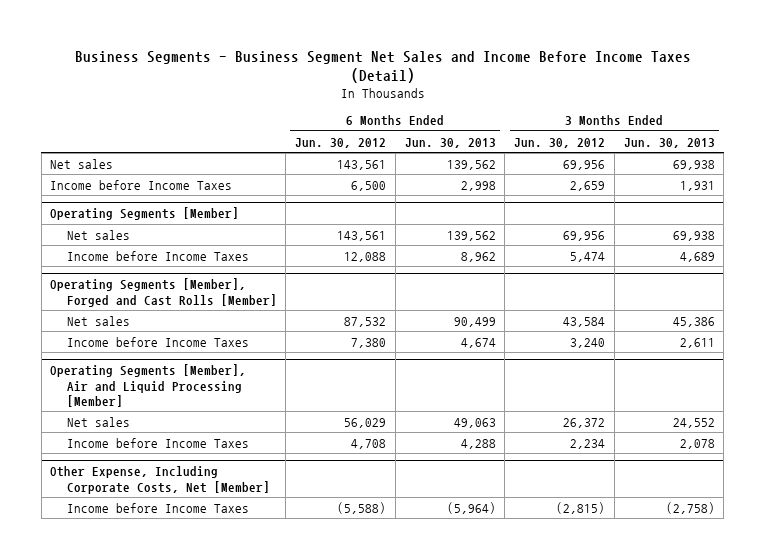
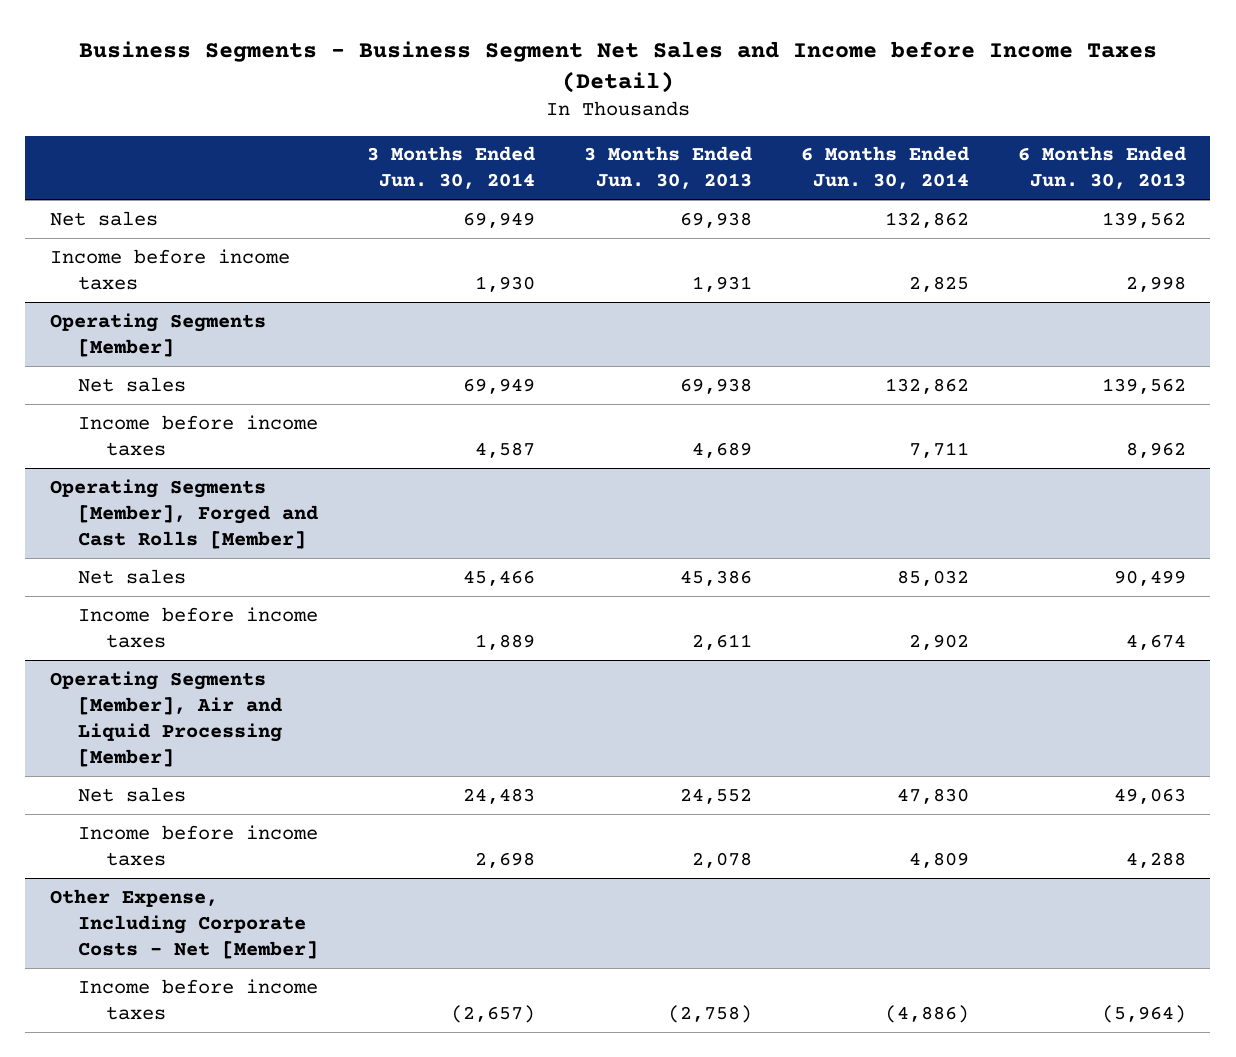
- Business Segments - Business Segment Net Sales and Income Before Income Taxes (Detail)
+ Business Segments - Business Segment Net Sales and Income before Income Taxes (Detail)
- | 6 Months Ended Jun. 30, 2012 | 6 Months Ended Jun. 30, 2013 | 3 Months Ended Jun. 30, 2012 | 3 Months Ended Jun. 30, 2013
+ | 3 Months Ended Jun. 30, 2014 | 3 Months Ended Jun. 30, 2013 | 6 Months Ended Jun. 30, 2014 | 6 Months Ended Jun. 30, 2013
- Income before Income Taxes | 6,500 | 2,998 | 2,659 | 1,931
+ Income before income taxes | 1,930 | 1,931 | 2,825 | 2,998
@ Operating Segments [Member]
- Income before Income Taxes | 12,088 | 8,962 | 5,474 | 4,689
+ Income before income taxes | 4,587 | 4,689 | 7,711 | 8,962
@ Operating Segments [Member], Forged and Cast Rolls [Member]
- Income before Income Taxes | 7,380 | 4,674 | 3,240 | 2,611
+ Income before income taxes | 1,889 | 2,611 | 2,902 | 4,674
@ Operating Segments [Member], Air and Liquid Processing [Member]
- Income before Income Taxes | 4,708 | 4,288 | 2,234 | 2,078
- Other Expense, Including Corporate Costs, Net [Member]
- Income before Income Taxes | (5,588) | (5,964) | (2,815) | (2,758)
@ Operating Segments [Member], Air and Liquid Processing [Member]
+ Income before income taxes | 2,698 | 2,078 | 4,809 | 4,288
+ Other Expense, Including Corporate Costs - Net [Member]
+ Income before income taxes | (2,657) | (2,758) | (4,886) | (5,964)

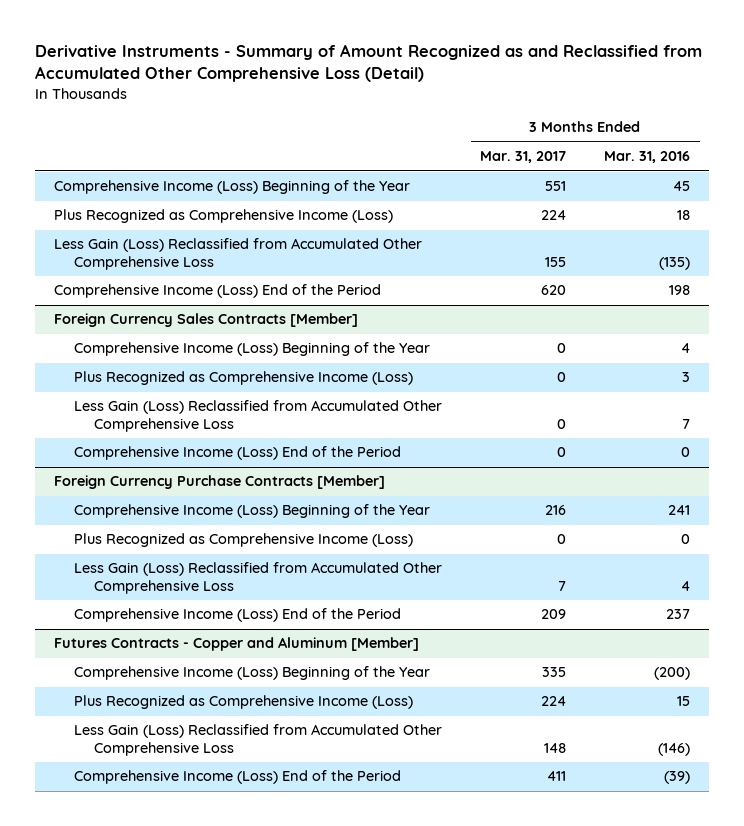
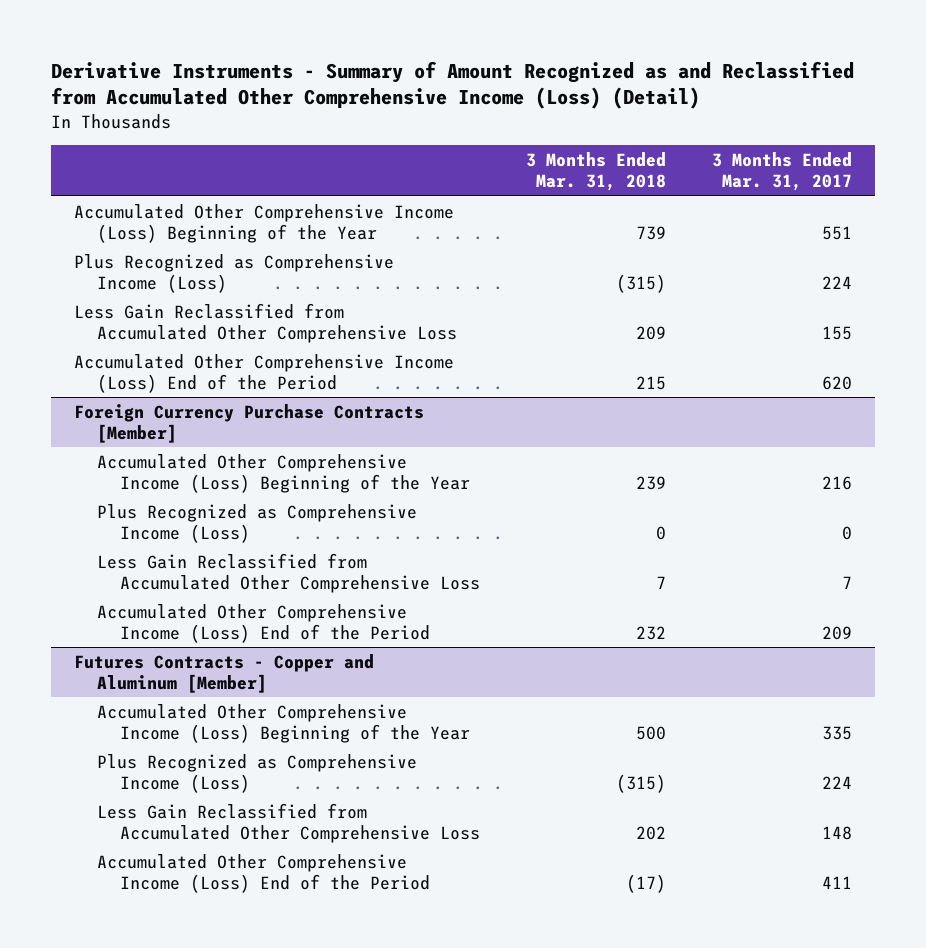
- Derivative Instruments - Summary of Amount Recognized as and Reclassified from Accumulated Other Comprehensive Loss (Detail)
+ Derivative Instruments - Summary of Amount Recognized as and Reclassified from Accumulated Other Comprehensive Income (Loss) (Detail)
- | 3 Months Ended Mar. 31, 2017 | 3 Months Ended Mar. 31, 2016
+ | 3 Months Ended Mar. 31, 2018 | 3 Months Ended Mar. 31, 2017
- Comprehensive Income (Loss) Beginning of the Year | 551 | 45
+ Accumulated Other Comprehensive Income (Loss) Beginning of the Year | 739 | 551
- Less Gain (Loss) Reclassified from Accumulated Other Comprehensive Loss | 155 | (135)
- Comprehensive Income (Loss) End of the Period | 620 | 198
- Foreign Currency Sales Contracts [Member]
- Comprehensive Income (Loss) Beginning of the Year | 0 | 4
- Plus Recognized as Comprehensive Income (Loss) | 0 | 3
- Less Gain (Loss) Reclassified from Accumulated Other Comprehensive Loss | 0 | 7
- Comprehensive Income (Loss) End of the Period | 0 | 0
+ Less Gain Reclassified from Accumulated Other Comprehensive Loss | 209 | 155
+ Accumulated Other Comprehensive Income (Loss) End of the Period | 215 | 620
@ Foreign Currency Purchase Contracts [Member]
- Comprehensive Income (Loss) Beginning of the Year | 216 | 241
+ Accumulated Other Comprehensive Income (Loss) Beginning of the Year | 239 | 216
- Less Gain (Loss) Reclassified from Accumulated Other Comprehensive Loss | 7 | 4
- Comprehensive Income (Loss) End of the Period | 209 | 237
+ Less Gain Reclassified from Accumulated Other Comprehensive Loss | 7 | 7
+ Accumulated Other Comprehensive Income (Loss) End of the Period | 232 | 209
@ Futures Contracts - Copper and Aluminum [Member]
- Comprehensive Income (Loss) Beginning of the Year | 335 | (200)
+ Accumulated Other Comprehensive Income (Loss) Beginning of the Year | 500 | 335
- Less Gain (Loss) Reclassified from Accumulated Other Comprehensive Loss | 148 | (146)
- Comprehensive Income (Loss) End of the Period | 411 | (39)
+ Less Gain Reclassified from Accumulated Other Comprehensive Loss | 202 | 148
+ Accumulated Other Comprehensive Income (Loss) End of the Period | (17) | 411

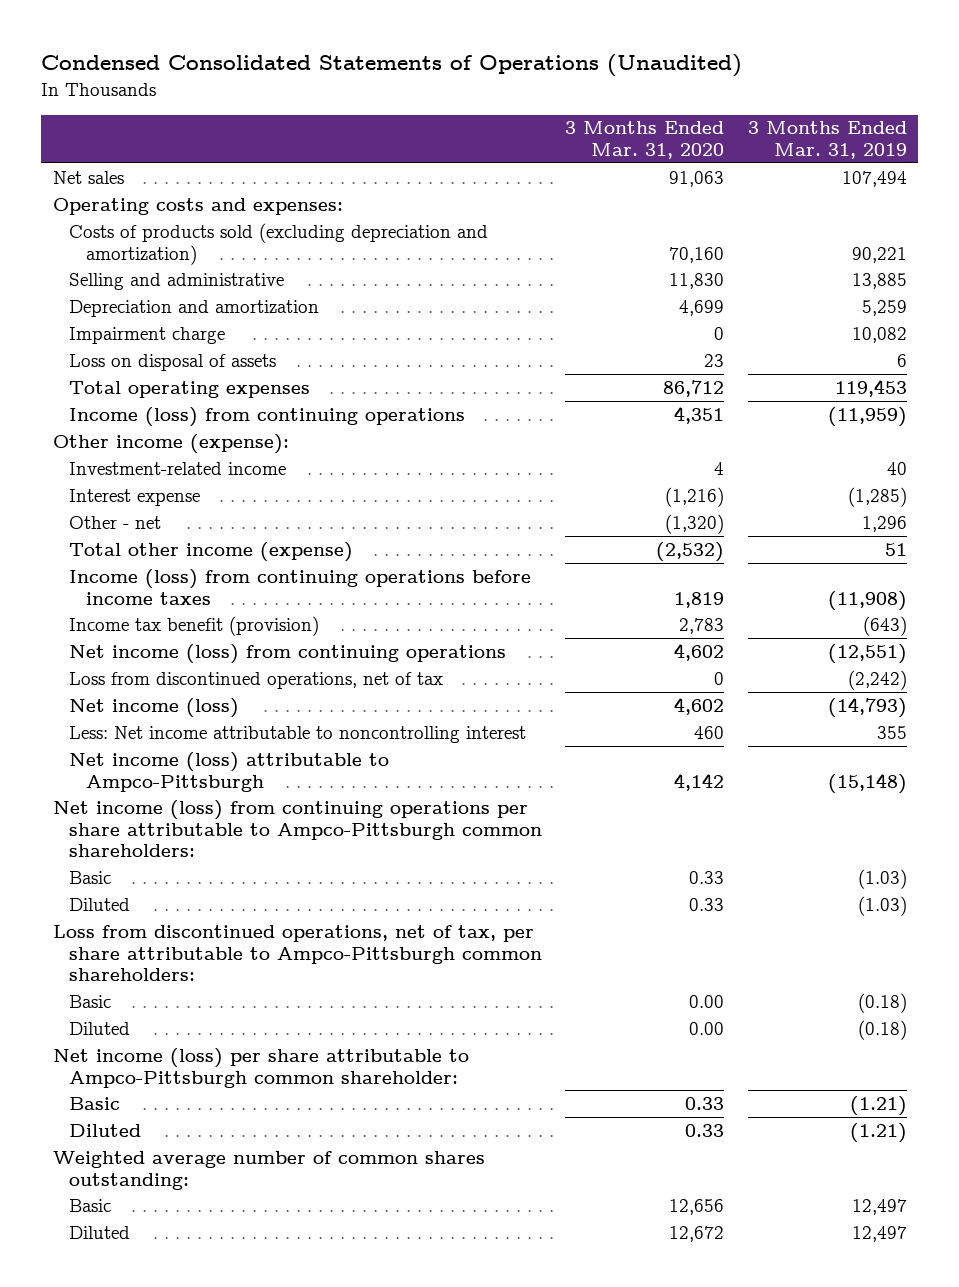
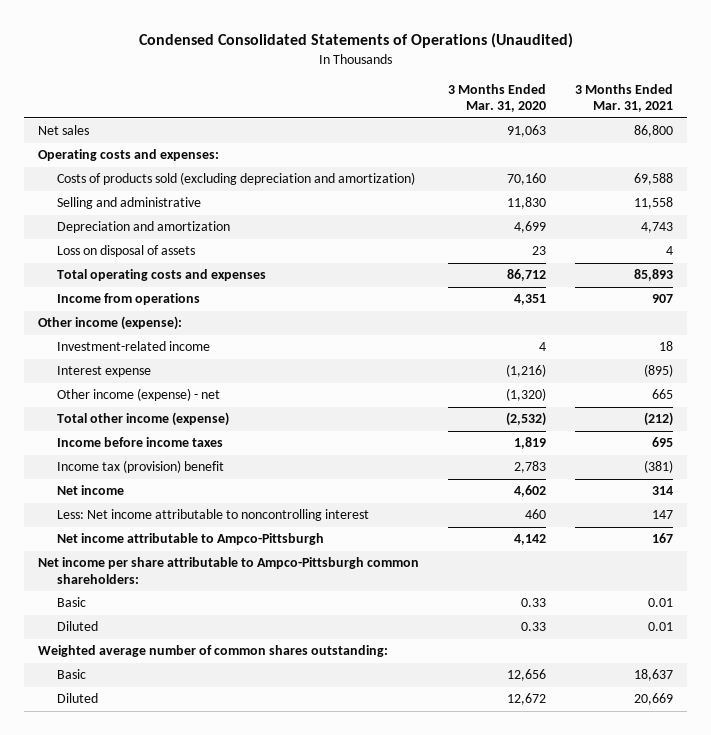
- | 3 Months Ended Mar. 31, 2020 | 3 Months Ended Mar. 31, 2019
+ | 3 Months Ended Mar. 31, 2020 | 3 Months Ended Mar. 31, 2021
- Impairment charge | 0 | 10,082
- Total operating expenses | 86,712 | 119,453
- Income (loss) from continuing operations | 4,351 | (11,959)
+ Total operating costs and expenses | 86,712 | 85,893
+ Income from operations | 4,351 | 907
- Other - net | (1,320) | 1,296
+ Other income (expense) - net | (1,320) | 665
- Income (loss) from continuing operations before income taxes | 1,819 | (11,908)
- Income tax benefit (provision) | 2,783 | (643)
- Net income (loss) from continuing operations | 4,602 | (12,551)
- Loss from discontinued operations, net of tax | 0 | (2,242)
- Net income (loss) | 4,602 | (14,793)
+ Income before income taxes | 1,819 | 695
+ Income tax (provision) benefit | 2,783 | (381)
+ Net income | 4,602 | 314
- Net income (loss) attributable to Ampco-Pittsburgh | 4,142 | (15,148)
- Net income (loss) from continuing operations per share attributable to Ampco-Pittsburgh common shareholders:
- Basic | 0.33 | (1.03)
- Diluted | 0.33 | (1.03)
- Loss from discontinued operations, net of tax, per share attributable to Ampco-Pittsburgh common shareholders:
- Basic | 0.00 | (0.18)
- Diluted | 0.00 | (0.18)
- Net income (loss) per share attributable to Ampco-Pittsburgh common shareholder:
+ Net income attributable to Ampco-Pittsburgh | 4,142 | 167
+ Net income per share attributable to Ampco-Pittsburgh common shareholders:

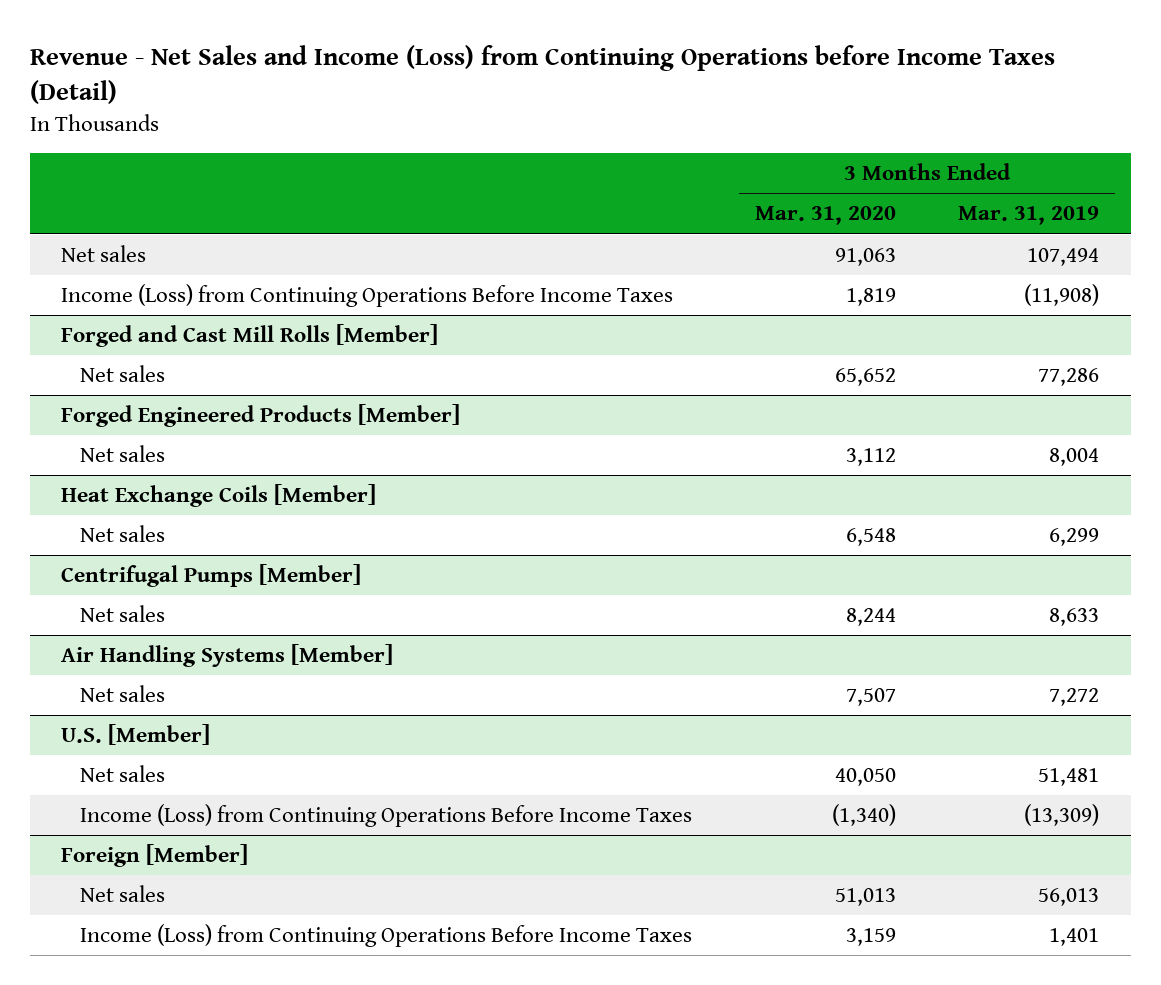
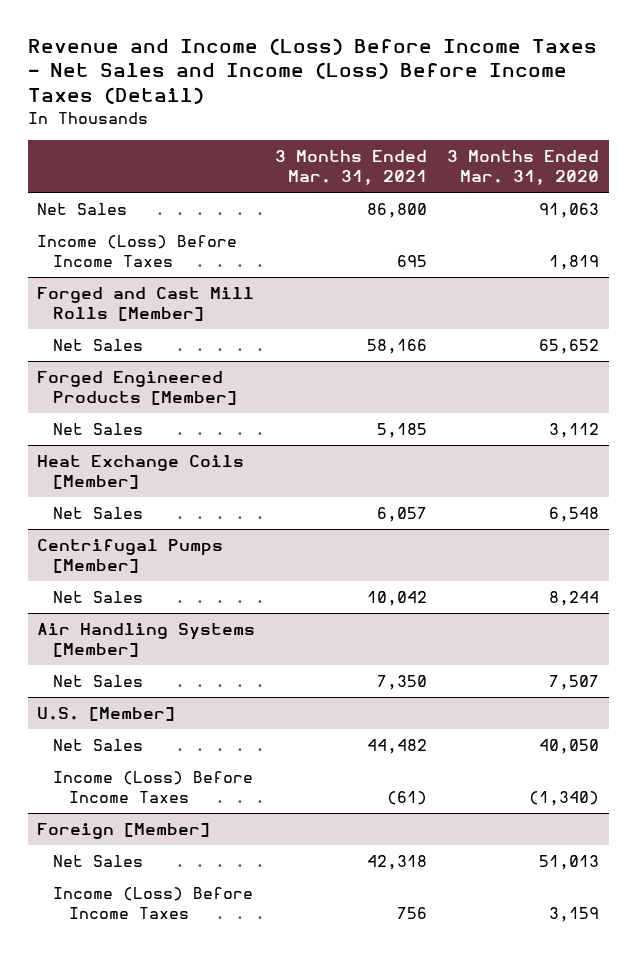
- Revenue - Net Sales and Income (Loss) from Continuing Operations before Income Taxes (Detail)
+ Revenue and Income (Loss) Before Income Taxes - Net Sales and Income (Loss) Before Income Taxes (Detail)
- | 3 Months Ended Mar. 31, 2020 | 3 Months Ended Mar. 31, 2019
+ | 3 Months Ended Mar. 31, 2021 | 3 Months Ended Mar. 31, 2020
- Net sales | 91,063 | 107,494
- Income (Loss) from Continuing Operations Before Income Taxes | 1,819 | (11,908)
+ Net Sales | 86,800 | 91,063
+ Income (Loss) Before Income Taxes | 695 | 1,819
@ Forged and Cast Mill Rolls [Member]
- Net sales | 65,652 | 77,286
+ Net Sales | 58,166 | 65,652
@ Forged Engineered Products [Member]
- Net sales | 3,112 | 8,004
+ Net Sales | 5,185 | 3,112
@ Heat Exchange Coils [Member]
- Net sales | 6,548 | 6,299
+ Net Sales | 6,057 | 6,548
@ Centrifugal Pumps [Member]
- Net sales | 8,244 | 8,633
+ Net Sales | 10,042 | 8,244
@ Air Handling Systems [Member]
- Net sales | 7,507 | 7,272
+ Net Sales | 7,350 | 7,507
@ U.S. [Member]
- Net sales | 40,050 | 51,481
- Income (Loss) from Continuing Operations Before Income Taxes | (1,340) | (13,309)
+ Net Sales | 44,482 | 40,050
+ Income (Loss) Before Income Taxes | (61) | (1,340)
@ Foreign [Member]
- Net sales | 51,013 | 56,013
- Income (Loss) from Continuing Operations Before Income Taxes | 3,159 | 1,401
+ Net Sales | 42,318 | 51,013
+ Income (Loss) Before Income Taxes | 756 | 3,159

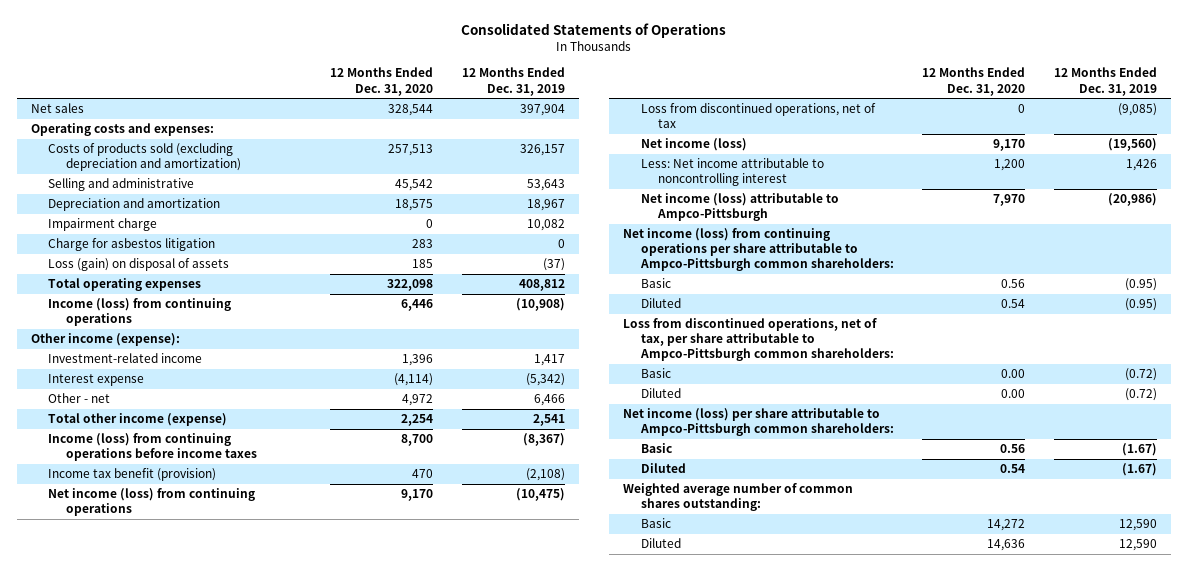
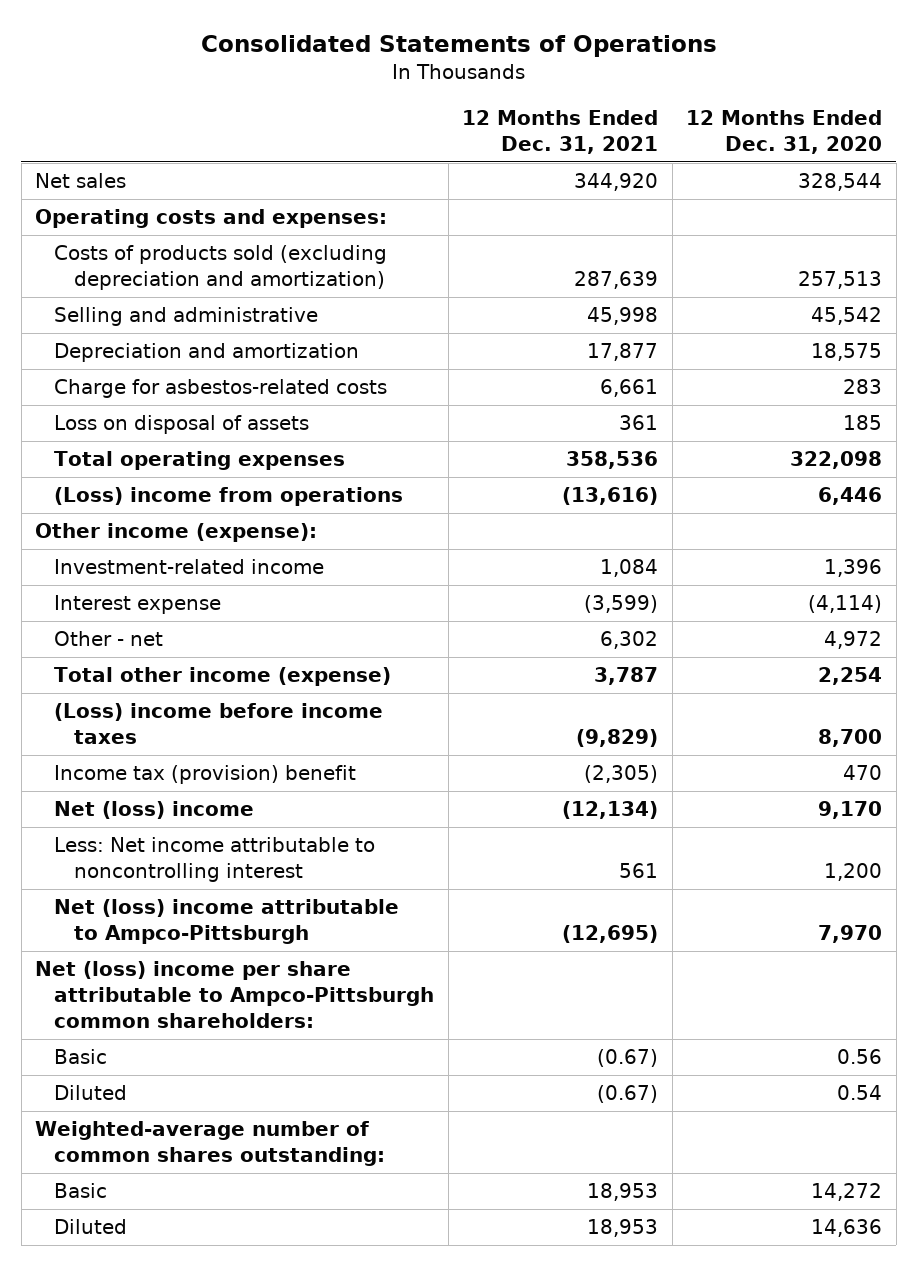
- | 12 Months Ended Dec. 31, 2020 | 12 Months Ended Dec. 31, 2019
+ | 12 Months Ended Dec. 31, 2021 | 12 Months Ended Dec. 31, 2020
- Impairment charge | 0 | 10,082
- Charge for asbestos litigation | 283 | 0
- Loss (gain) on disposal of assets | 185 | (37)
+ Charge for asbestos-related costs | 6,661 | 283
+ Loss on disposal of assets | 361 | 185
- Income (loss) from continuing operations | 6,446 | (10,908)
+ (Loss) income from operations | (13,616) | 6,446
- Income (loss) from continuing operations before income taxes | 8,700 | (8,367)
- Income tax benefit (provision) | 470 | (2,108)
- Net income (loss) from continuing operations | 9,170 | (10,475)
- Loss from discontinued operations, net of tax | 0 | (9,085)
- Net income (loss) | 9,170 | (19,560)
+ (Loss) income before income taxes | (9,829) | 8,700
+ Income tax (provision) benefit | (2,305) | 470
+ Net (loss) income | (12,134) | 9,170
- Net income (loss) attributable to Ampco-Pittsburgh | 7,970 | (20,986)
- Net income (loss) from continuing operations per share attributable to Ampco-Pittsburgh common shareholders:
- Basic | 0.56 | (0.95)
- Diluted | 0.54 | (0.95)
- Loss from discontinued operations, net of tax, per share attributable to Ampco-Pittsburgh common shareholders:
- Basic | 0.00 | (0.72)
- Diluted | 0.00 | (0.72)
- Net income (loss) per share attributable to Ampco-Pittsburgh common shareholders:
+ Net (loss) income attributable to Ampco-Pittsburgh | (12,695) | 7,970
+ Net (loss) income per share attributable to Ampco-Pittsburgh common shareholders:
- Weighted average number of common shares outstanding:
+ Weighted-average number of common shares outstanding:

